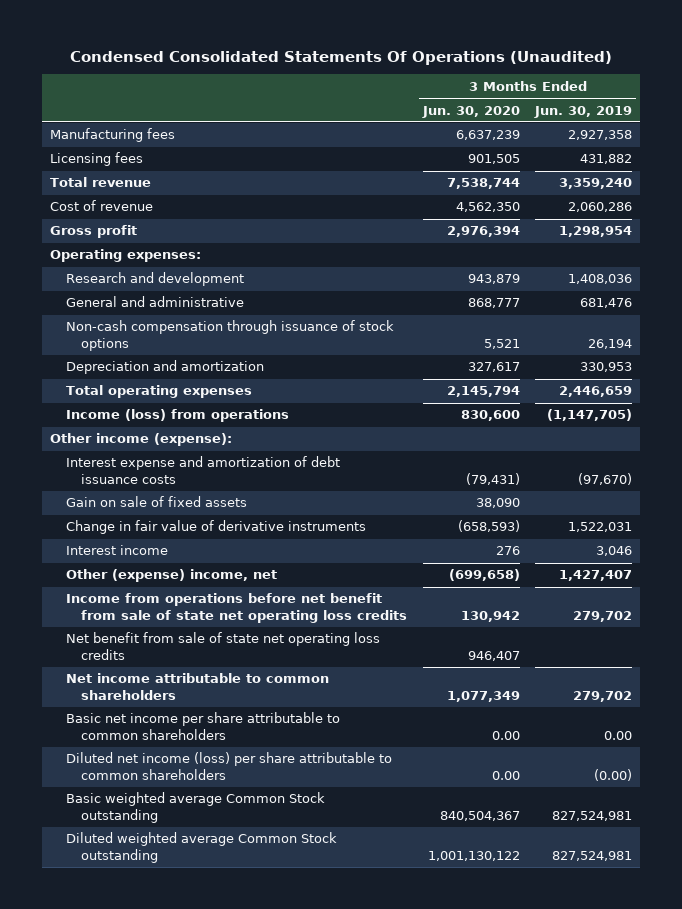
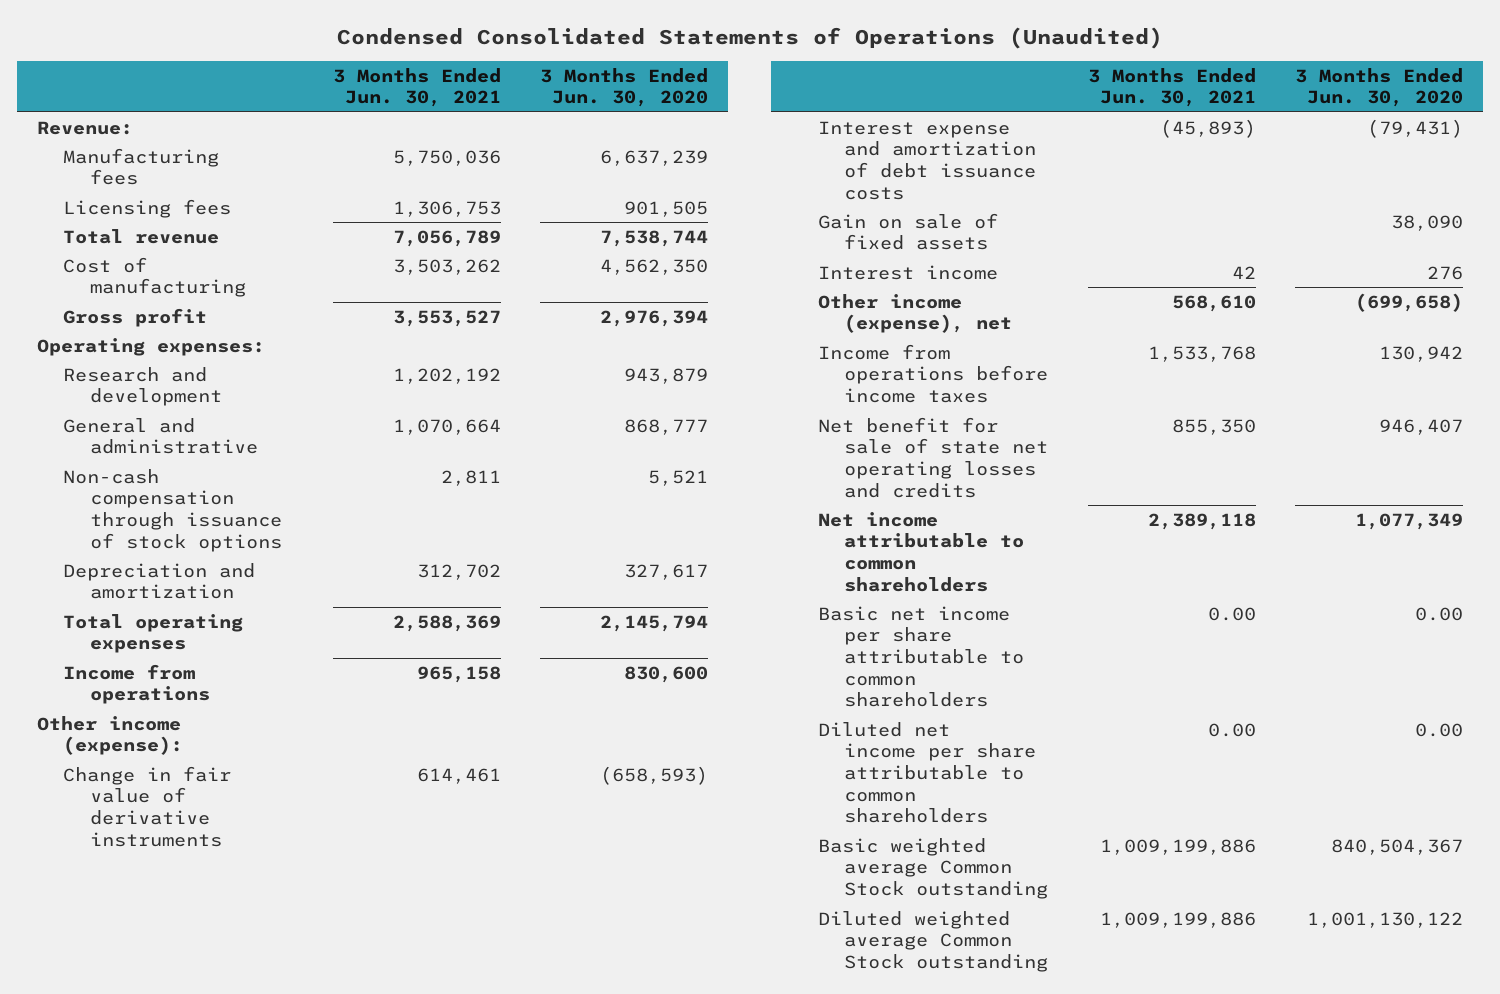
- Condensed Consolidated Statements Of Operations (Unaudited)
+ Condensed Consolidated Statements of Operations (Unaudited)
- | 3 Months Ended Jun. 30, 2020 | 3 Months Ended Jun. 30, 2019
+ | 3 Months Ended Jun. 30, 2021 | 3 Months Ended Jun. 30, 2020
+ Revenue:
- Cost of revenue | 4,562,350 | 2,060,286
+ Cost of manufacturing | 3,503,262 | 4,562,350
- Income (loss) from operations | 830,600 | (1,147,705)
+ Income from operations | 965,158 | 830,600
moved up: Change in fair value of derivative instruments | 614,461 | (658,593)
- Other (expense) income, net | (699,658) | 1,427,407
- Income from operations before net benefit from sale of state net operating loss credits | 130,942 | 279,702
- Net benefit from sale of state net operating loss credits | 946,407 |
+ Other income (expense), net | 568,610 | (699,658)
+ Income from operations before income taxes | 1,533,768 | 130,942
+ Net benefit for sale of state net operating losses and credits | 855,350 | 946,407
- Diluted net income (loss) per share attributable to common shareholders | 0.00 | (0.00)
+ Diluted net income per share attributable to common shareholders | 0.00 | 0.00

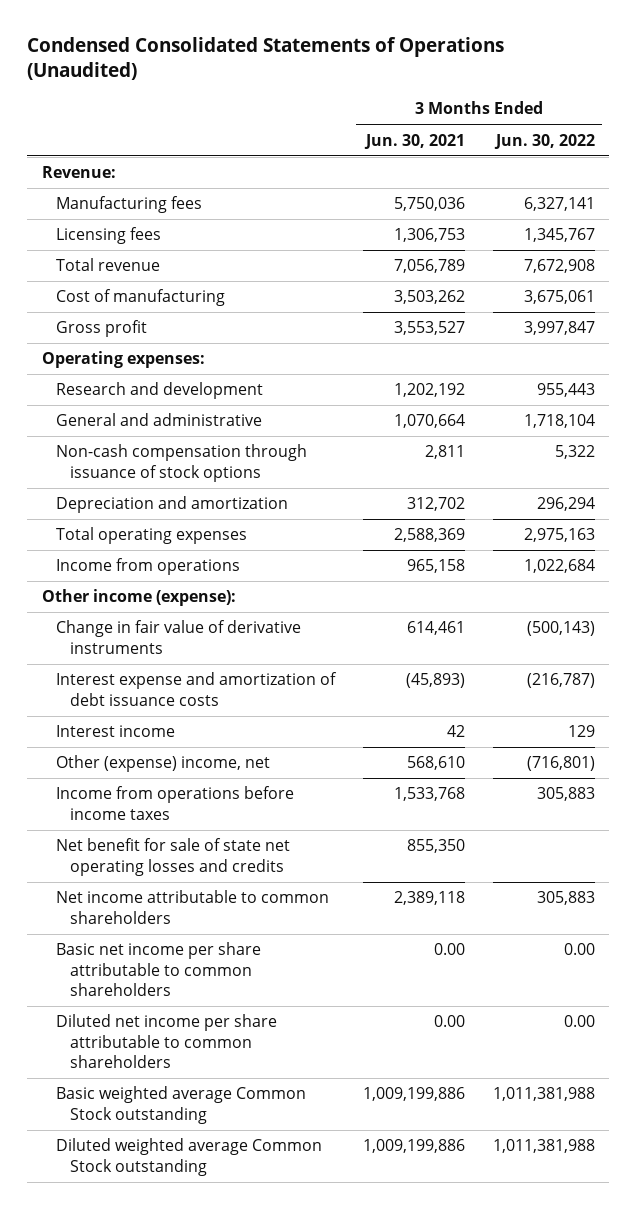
- | 3 Months Ended Jun. 30, 2021 | 3 Months Ended Jun. 30, 2020
+ | 3 Months Ended Jun. 30, 2021 | 3 Months Ended Jun. 30, 2022
- Gain on sale of fixed assets | | 38,090
- Other income (expense), net | 568,610 | (699,658)
+ Other (expense) income, net | 568,610 | (716,801)

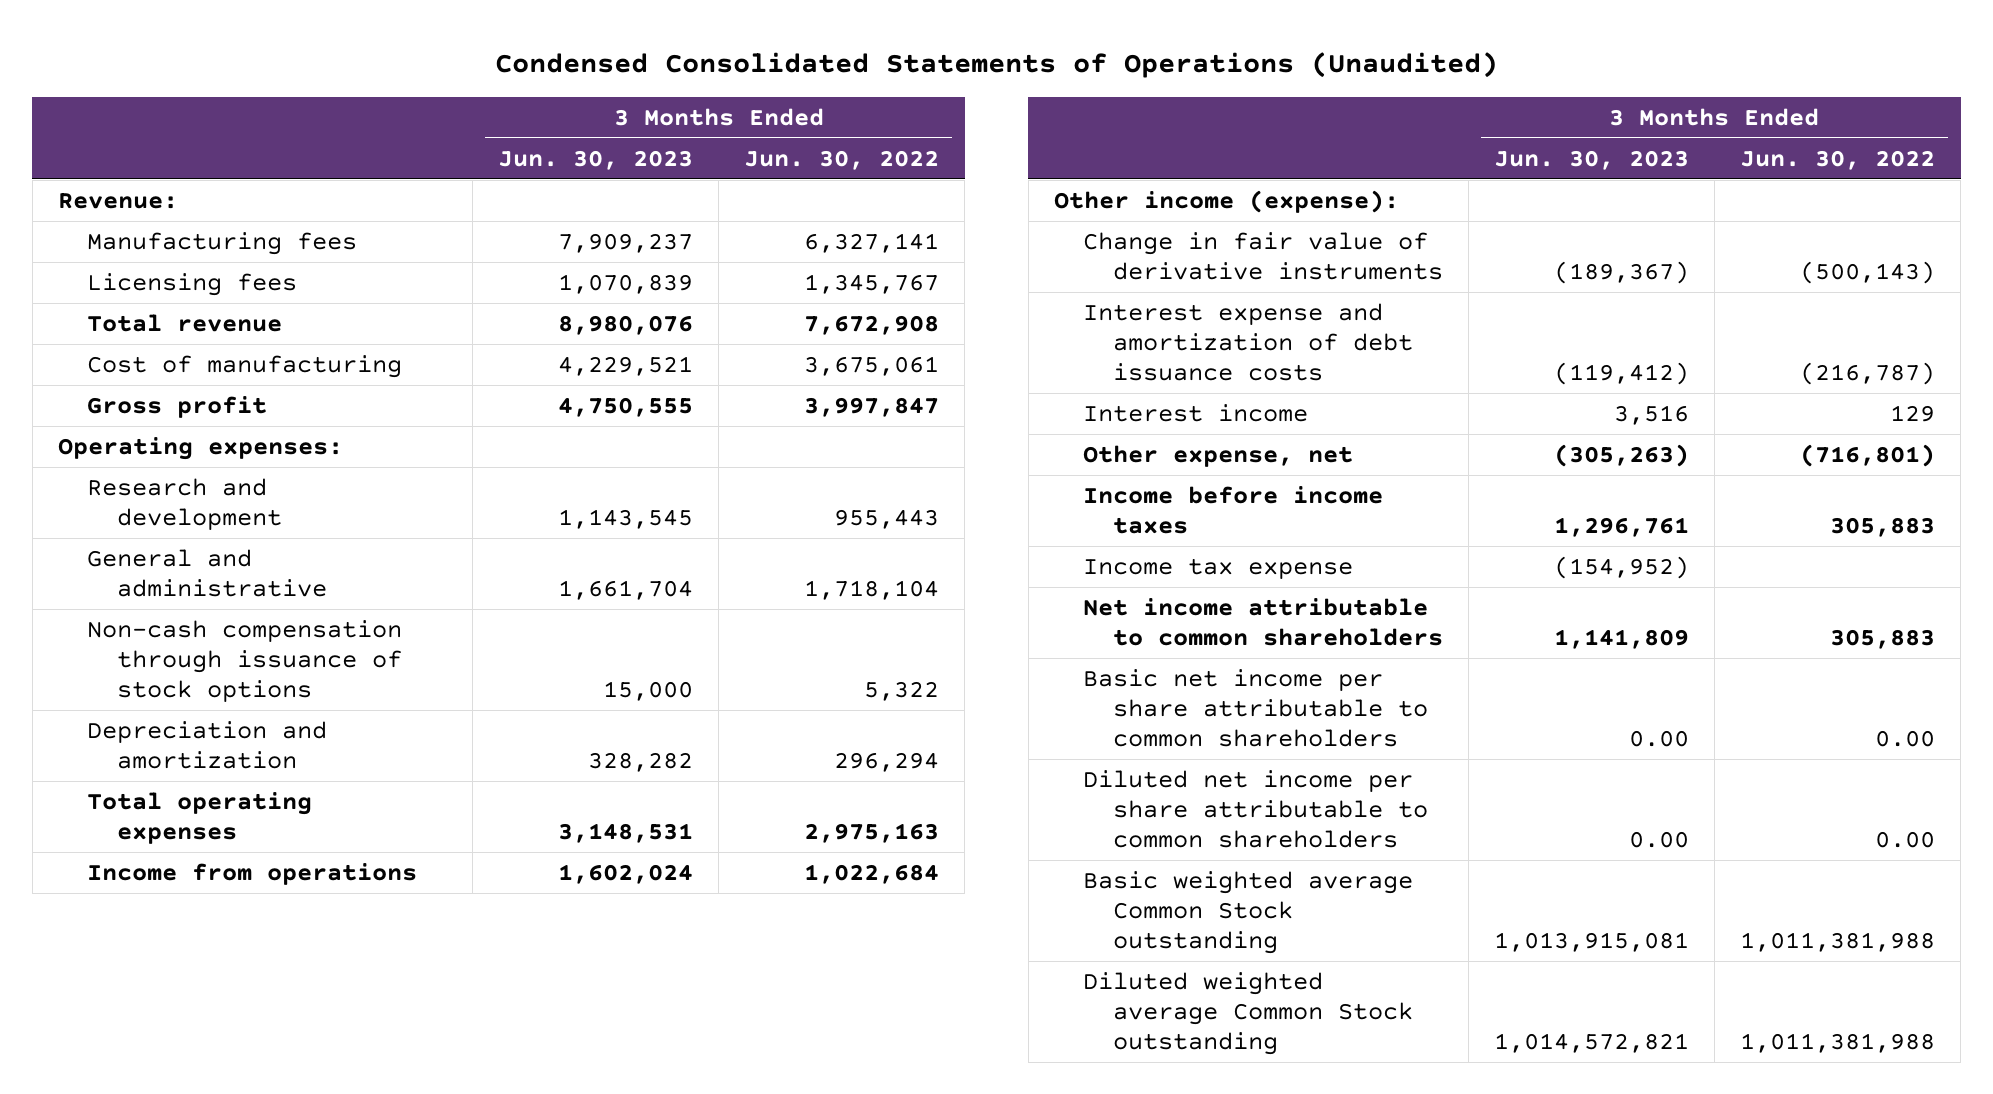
- | 3 Months Ended Jun. 30, 2021 | 3 Months Ended Jun. 30, 2022
+ | 3 Months Ended Jun. 30, 2023 | 3 Months Ended Jun. 30, 2022
- Other (expense) income, net | 568,610 | (716,801)
- Income from operations before income taxes | 1,533,768 | 305,883
- Net benefit for sale of state net operating losses and credits | 855,350 |
+ Other expense, net | (305,263) | (716,801)
+ Income before income taxes | 1,296,761 | 305,883
+ Income tax expense | (154,952) |

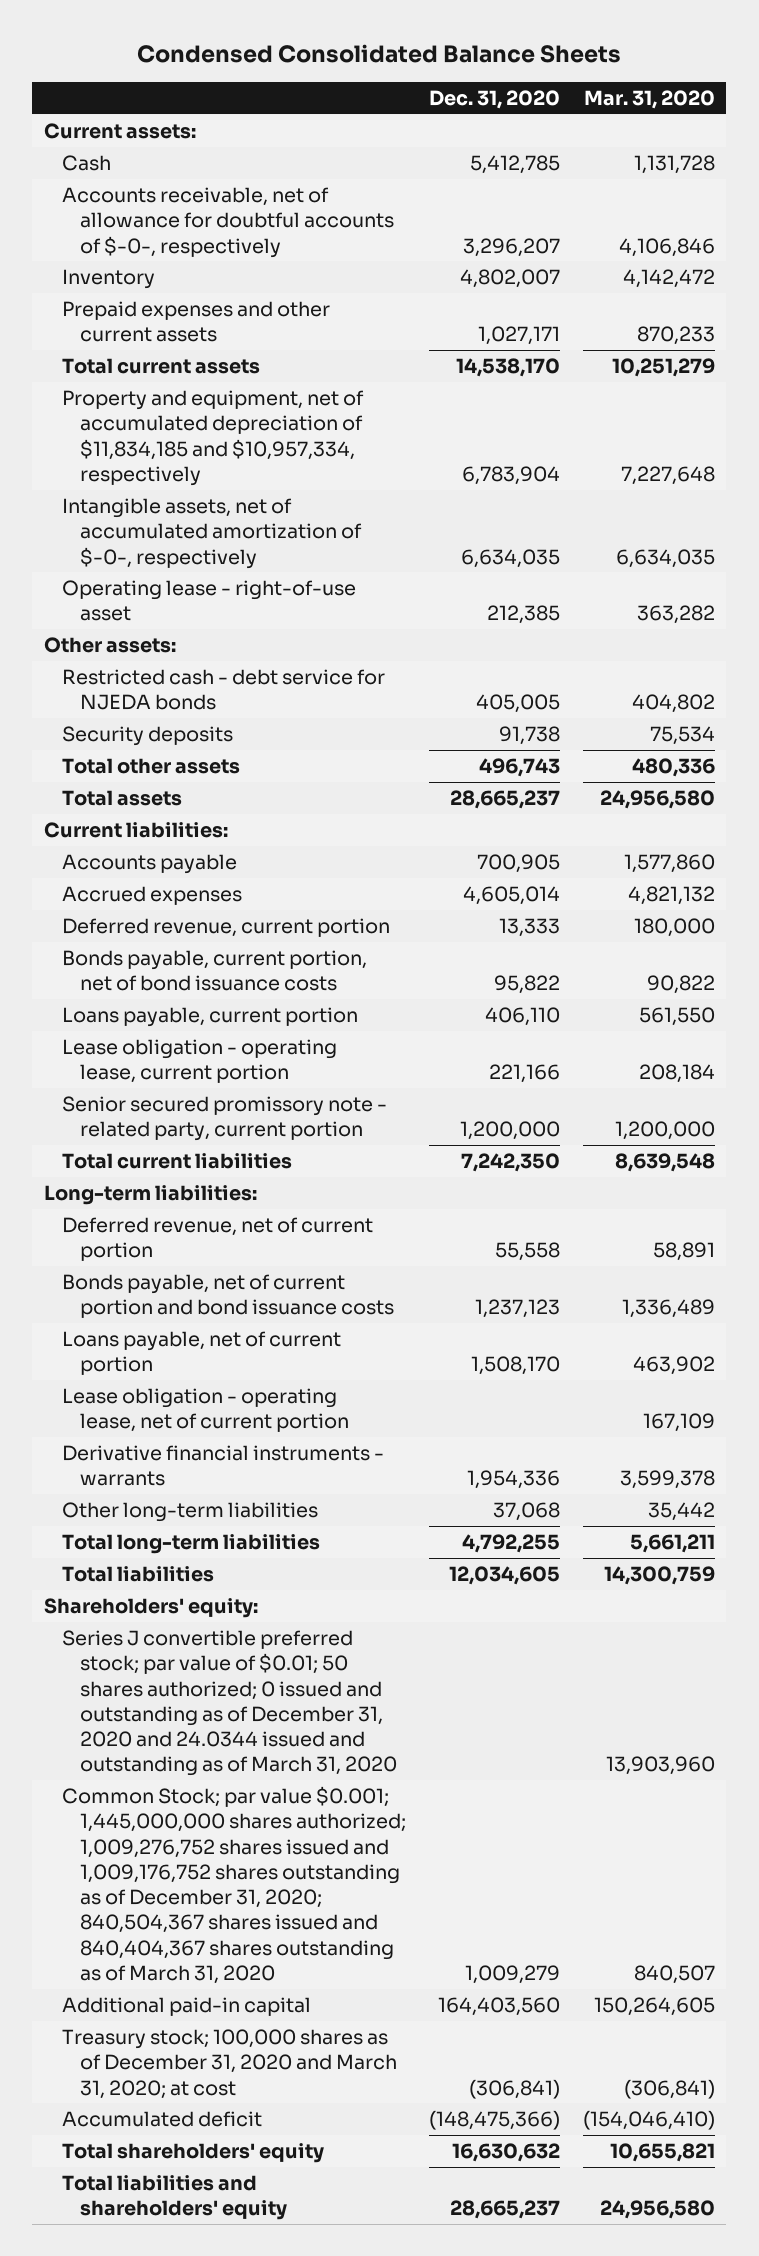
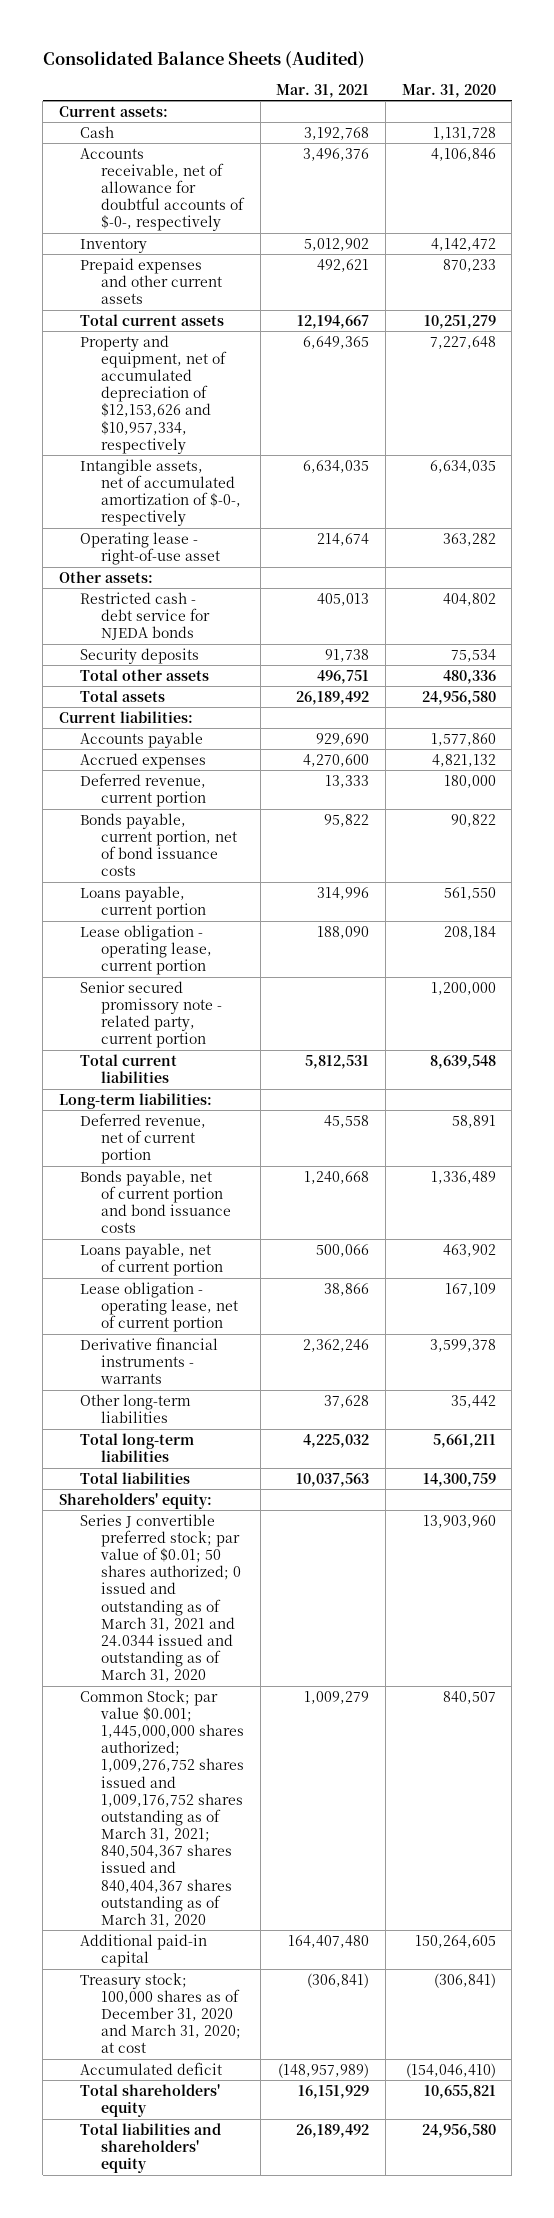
- Condensed Consolidated Balance Sheets
+ Consolidated Balance Sheets (Audited)
- | Dec. 31, 2020 | Mar. 31, 2020
+ | Mar. 31, 2021 | Mar. 31, 2020
- Property and equipment, net of accumulated depreciation of $11,834,185 and $10,957,334, respectively | 6,783,904 | 7,227,648
+ Property and equipment, net of accumulated depreciation of $12,153,626 and $10,957,334, respectively | 6,649,365 | 7,227,648
- Series J convertible preferred stock; par value of $0.01; 50 shares authorized; 0 issued and outstanding as of December 31, 2020 and 24.0344 issued and outstanding as of March 31, 2020 | | 13,903,960
- Common Stock; par value $0.001; 1,445,000,000 shares authorized; 1,009,276,752 shares issued and 1,009,176,752 shares outstanding as of December 31, 2020; 840,504,367 shares issued and 840,404,367 shares outstanding as of March 31, 2020 | 1,009,279 | 840,507
+ Series J convertible preferred stock; par value of $0.01; 50 shares authorized; 0 issued and outstanding as of March 31, 2021 and 24.0344 issued and outstanding as of March 31, 2020 | | 13,903,960
+ Common Stock; par value $0.001; 1,445,000,000 shares authorized; 1,009,276,752 shares issued and 1,009,176,752 shares outstanding as of March 31, 2021; 840,504,367 shares issued and 840,404,367 shares outstanding as of March 31, 2020 | 1,009,279 | 840,507

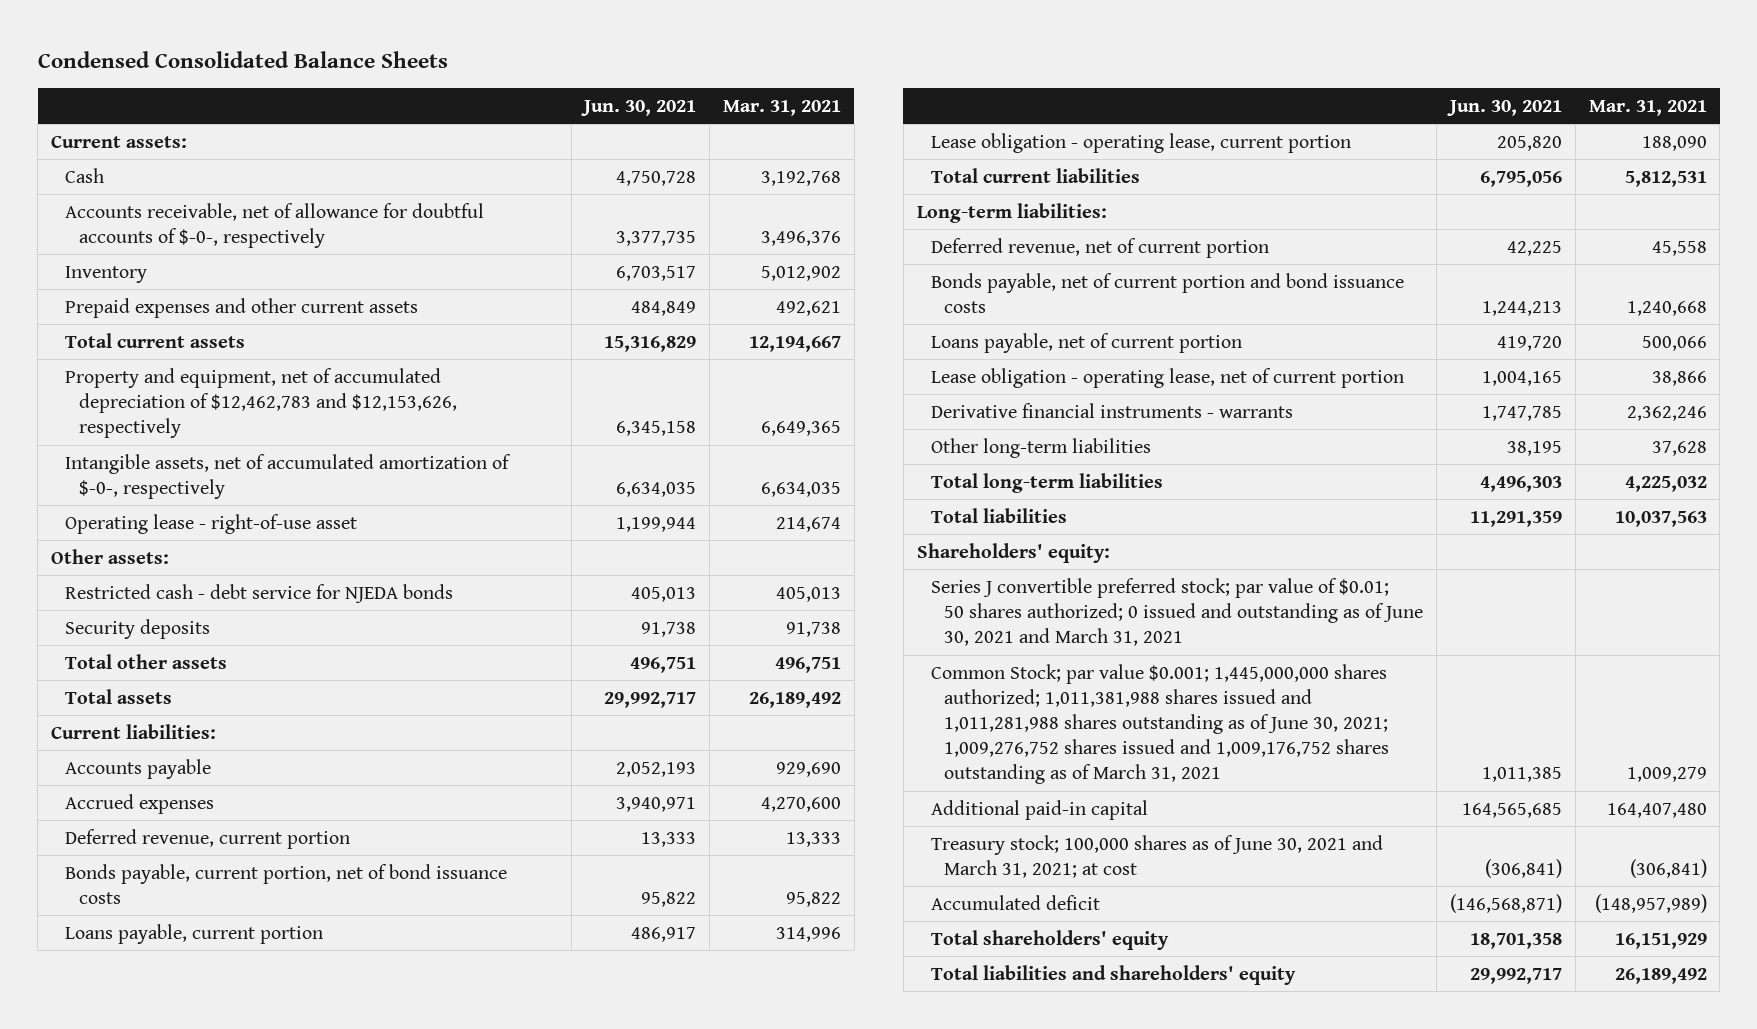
- Consolidated Balance Sheets (Audited)
+ Condensed Consolidated Balance Sheets
- | Mar. 31, 2021 | Mar. 31, 2020
+ | Jun. 30, 2021 | Mar. 31, 2021
- Property and equipment, net of accumulated depreciation of $12,153,626 and $10,957,334, respectively | 6,649,365 | 7,227,648
+ Property and equipment, net of accumulated depreciation of $12,462,783 and $12,153,626, respectively | 6,345,158 | 6,649,365
- Senior secured promissory note - related party, current portion | | 1,200,000
- Series J convertible preferred stock; par value of $0.01; 50 shares authorized; 0 issued and outstanding as of March 31, 2021 and 24.0344 issued and outstanding as of March 31, 2020 | | 13,903,960
- Common Stock; par value $0.001; 1,445,000,000 shares authorized; 1,009,276,752 shares issued and 1,009,176,752 shares outstanding as of March 31, 2021; 840,504,367 shares issued and 840,404,367 shares outstanding as of March 31, 2020 | 1,009,279 | 840,507
+ Series J convertible preferred stock; par value of $0.01; 50 shares authorized; 0 issued and outstanding as of June 30, 2021 and March 31, 2021
+ Common Stock; par value $0.001; 1,445,000,000 shares authorized; 1,011,381,988 shares issued and 1,011,281,988 shares outstanding as of June 30, 2021; 1,009,276,752 shares issued and 1,009,176,752 shares outstanding as of March 31, 2021 | 1,011,385 | 1,009,279
- Treasury stock; 100,000 shares as of December 31, 2020 and March 31, 2020; at cost | (306,841) | (306,841)
+ Treasury stock; 100,000 shares as of June 30, 2021 and March 31, 2021; at cost | (306,841) | (306,841)

